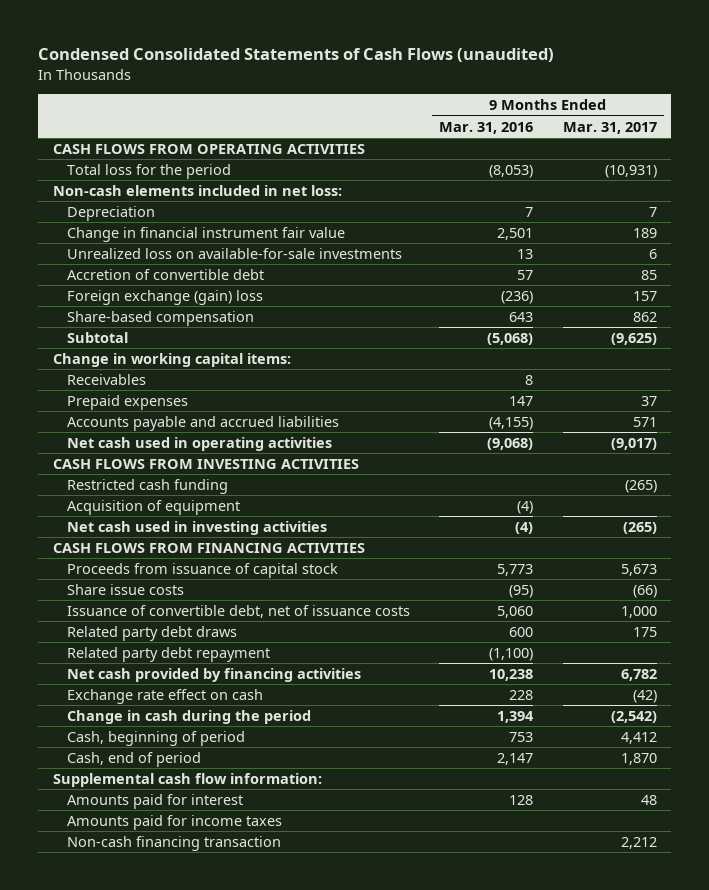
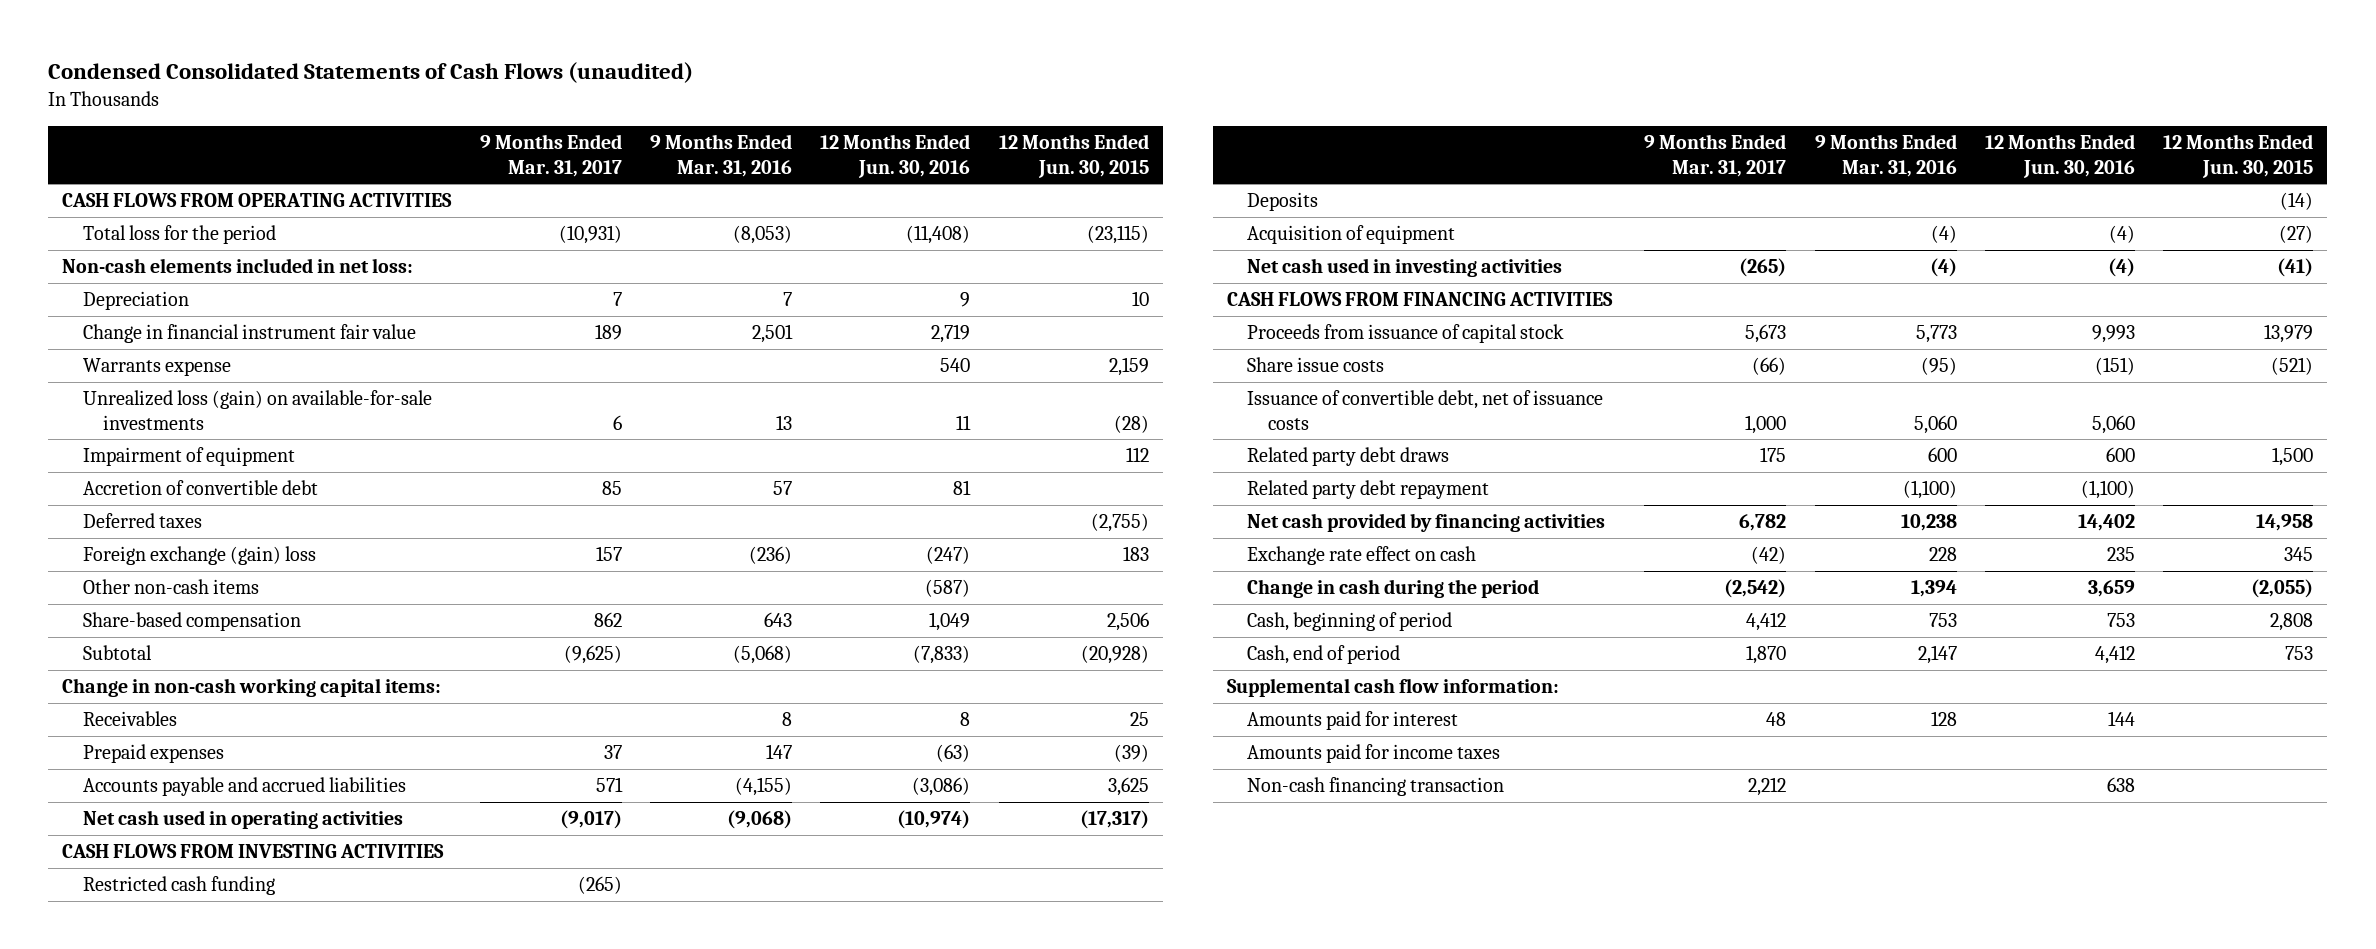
- | 9 Months Ended Mar. 31, 2016 | 9 Months Ended Mar. 31, 2017
+ | 9 Months Ended Mar. 31, 2017 | 9 Months Ended Mar. 31, 2016 | 12 Months Ended Jun. 30, 2016 | 12 Months Ended Jun. 30, 2015
- Unrealized loss on available-for-sale investments | 13 | 6
+ Warrants expense | | | 540 | 2,159
+ Unrealized loss (gain) on available-for-sale investments | 6 | 13 | 11 | (28)
+ Impairment of equipment | | | | 112
+ Deferred taxes | | | | (2,755)
+ Other non-cash items | | | (587) |
- Change in working capital items:
+ Change in non-cash working capital items:
+ Deposits | | | | (14)

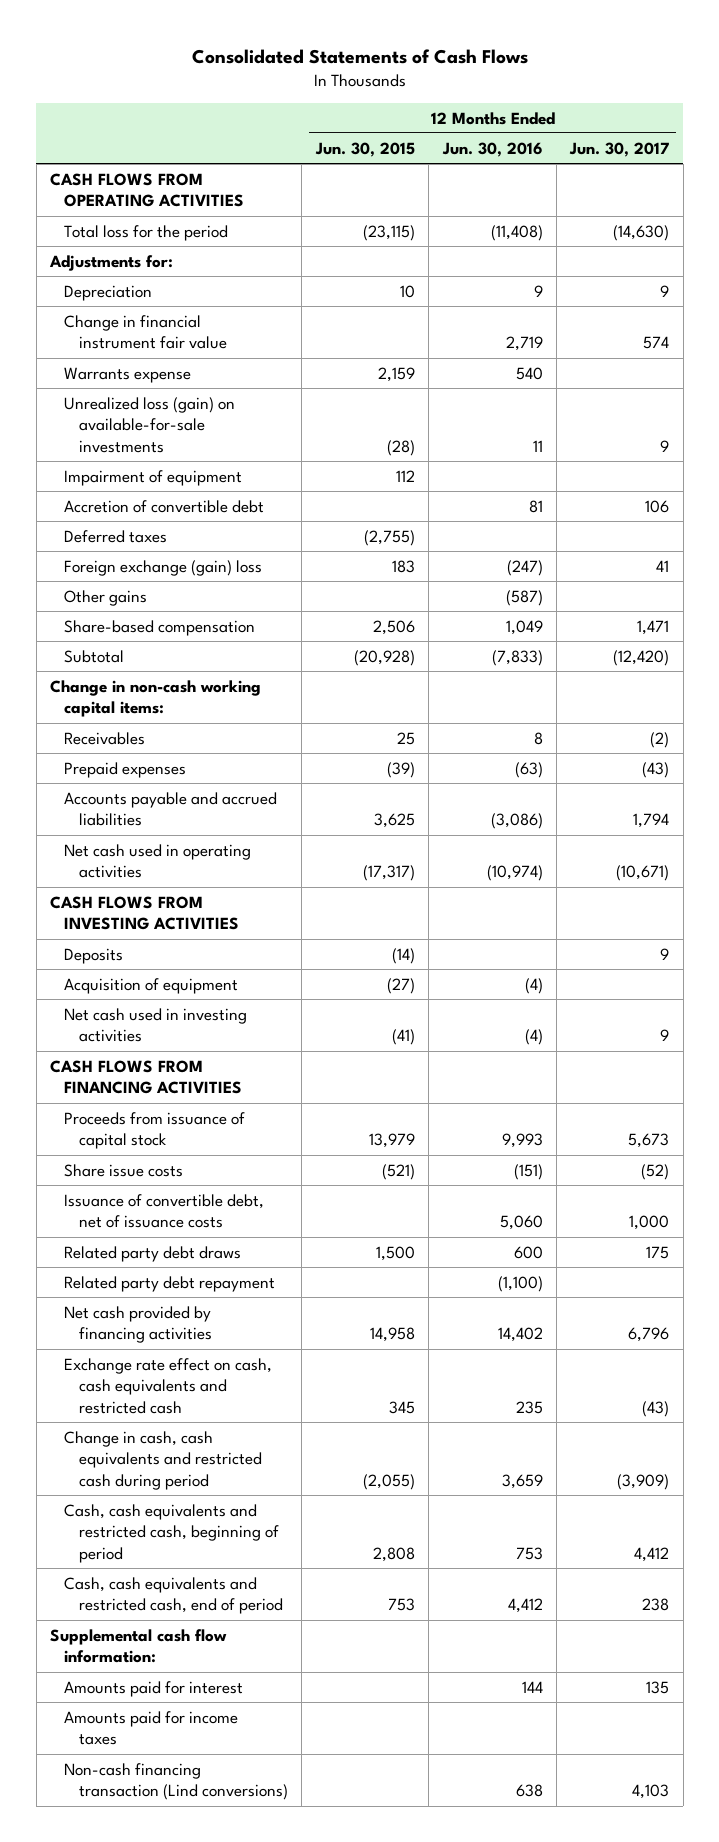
- Condensed Consolidated Statements of Cash Flows (unaudited)
+ Consolidated Statements of Cash Flows
- | 9 Months Ended Mar. 31, 2017 | 9 Months Ended Mar. 31, 2016 | 12 Months Ended Jun. 30, 2016 | 12 Months Ended Jun. 30, 2015
+ | 12 Months Ended Jun. 30, 2015 | 12 Months Ended Jun. 30, 2016 | 12 Months Ended Jun. 30, 2017
- Non-cash elements included in net loss:
+ Adjustments for:
- Other non-cash items | | | (587) |
+ Other gains | | (587) |
- Restricted cash funding | (265) | | |
- Exchange rate effect on cash | (42) | 228 | 235 | 345
- Change in cash during the period | (2,542) | 1,394 | 3,659 | (2,055)
- Cash, beginning of period | 4,412 | 753 | 753 | 2,808
- Cash, end of period | 1,870 | 2,147 | 4,412 | 753
+ Exchange rate effect on cash, cash equivalents and restricted cash | 345 | 235 | (43)
+ Change in cash, cash equivalents and restricted cash during period | (2,055) | 3,659 | (3,909)
+ Cash, cash equivalents and restricted cash, beginning of period | 2,808 | 753 | 4,412
+ Cash, cash equivalents and restricted cash, end of period | 753 | 4,412 | 238
- Non-cash financing transaction | 2,212 | | 638 |
+ Non-cash financing transaction (Lind conversions) | | 638 | 4,103

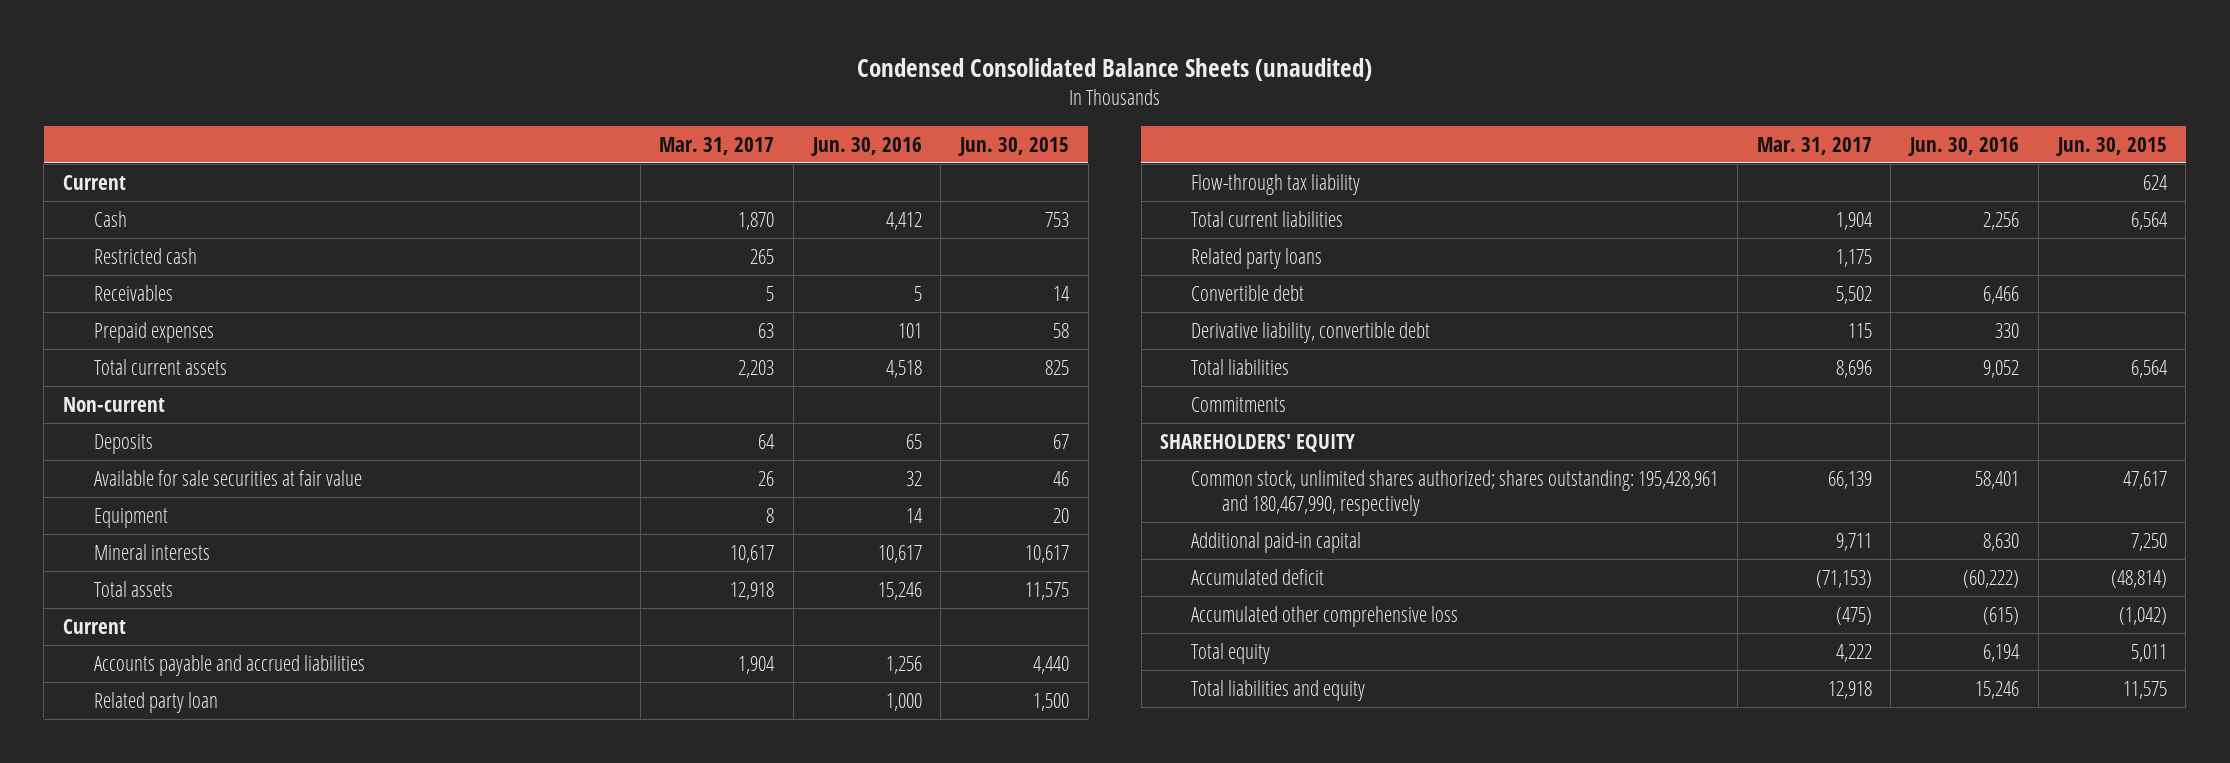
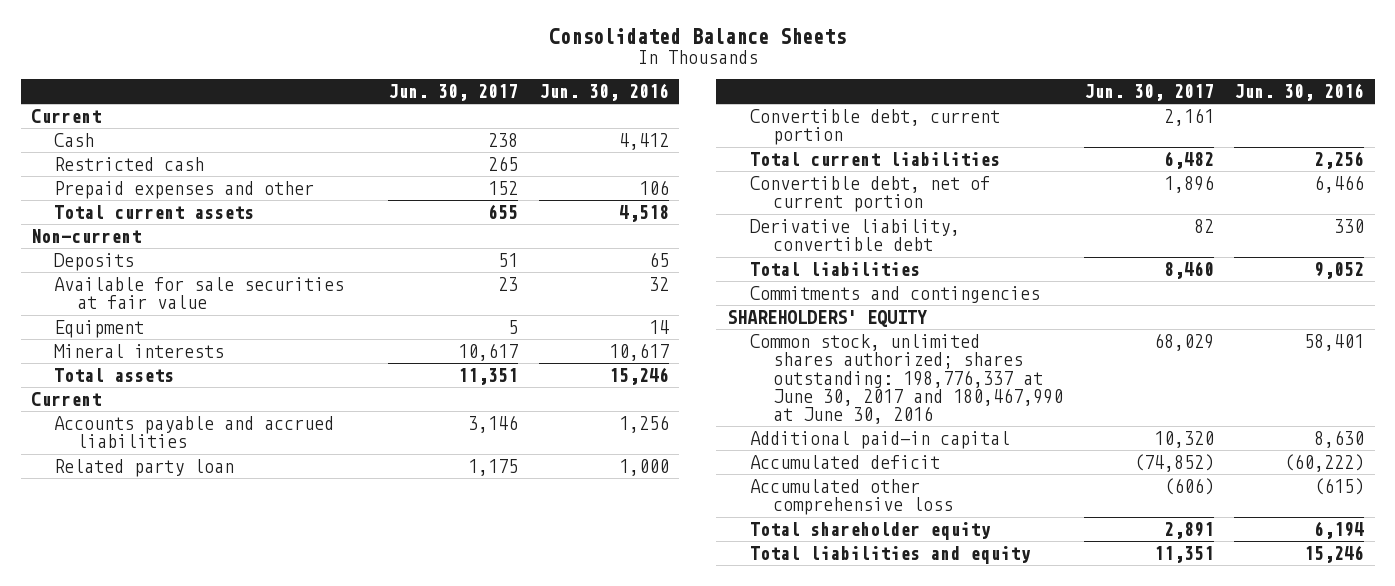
- Condensed Consolidated Balance Sheets (unaudited)
+ Consolidated Balance Sheets
- | Mar. 31, 2017 | Jun. 30, 2016 | Jun. 30, 2015
+ | Jun. 30, 2017 | Jun. 30, 2016
- Receivables | 5 | 5 | 14
- Prepaid expenses | 63 | 101 | 58
+ Prepaid expenses and other | 152 | 106
- Flow-through tax liability | | | 624
+ Convertible debt, current portion | 2,161 |
- Related party loans | 1,175 | |
- Convertible debt | 5,502 | 6,466 |
+ Convertible debt, net of current portion | 1,896 | 6,466
- Commitments
+ Commitments and contingencies
- Common stock, unlimited shares authorized; shares outstanding: 195,428,961 and 180,467,990, respectively | 66,139 | 58,401 | 47,617
+ Common stock, unlimited shares authorized; shares outstanding: 198,776,337 at June 30, 2017 and 180,467,990 at June 30, 2016 | 68,029 | 58,401
- Total equity | 4,222 | 6,194 | 5,011
+ Total shareholder equity | 2,891 | 6,194

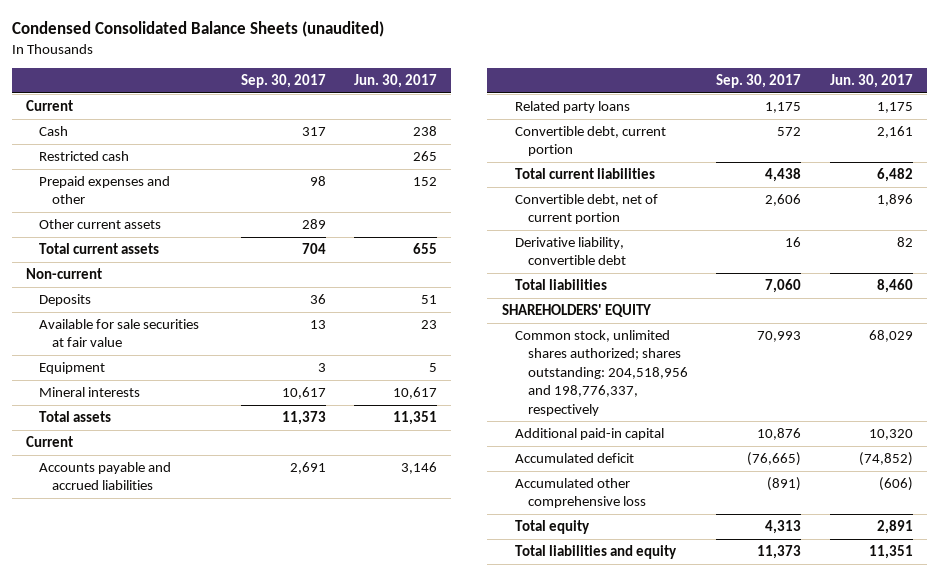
- Consolidated Balance Sheets
+ Condensed Consolidated Balance Sheets (unaudited)
- | Jun. 30, 2017 | Jun. 30, 2016
+ | Sep. 30, 2017 | Jun. 30, 2017
+ Other current assets | 289 |
- Related party loan | 1,175 | 1,000
+ Related party loans | 1,175 | 1,175
- Commitments and contingencies
- Common stock, unlimited shares authorized; shares outstanding: 198,776,337 at June 30, 2017 and 180,467,990 at June 30, 2016 | 68,029 | 58,401
+ Common stock, unlimited shares authorized; shares outstanding: 204,518,956 and 198,776,337, respectively | 70,993 | 68,029
- Total shareholder equity | 2,891 | 6,194
+ Total equity | 4,313 | 2,891

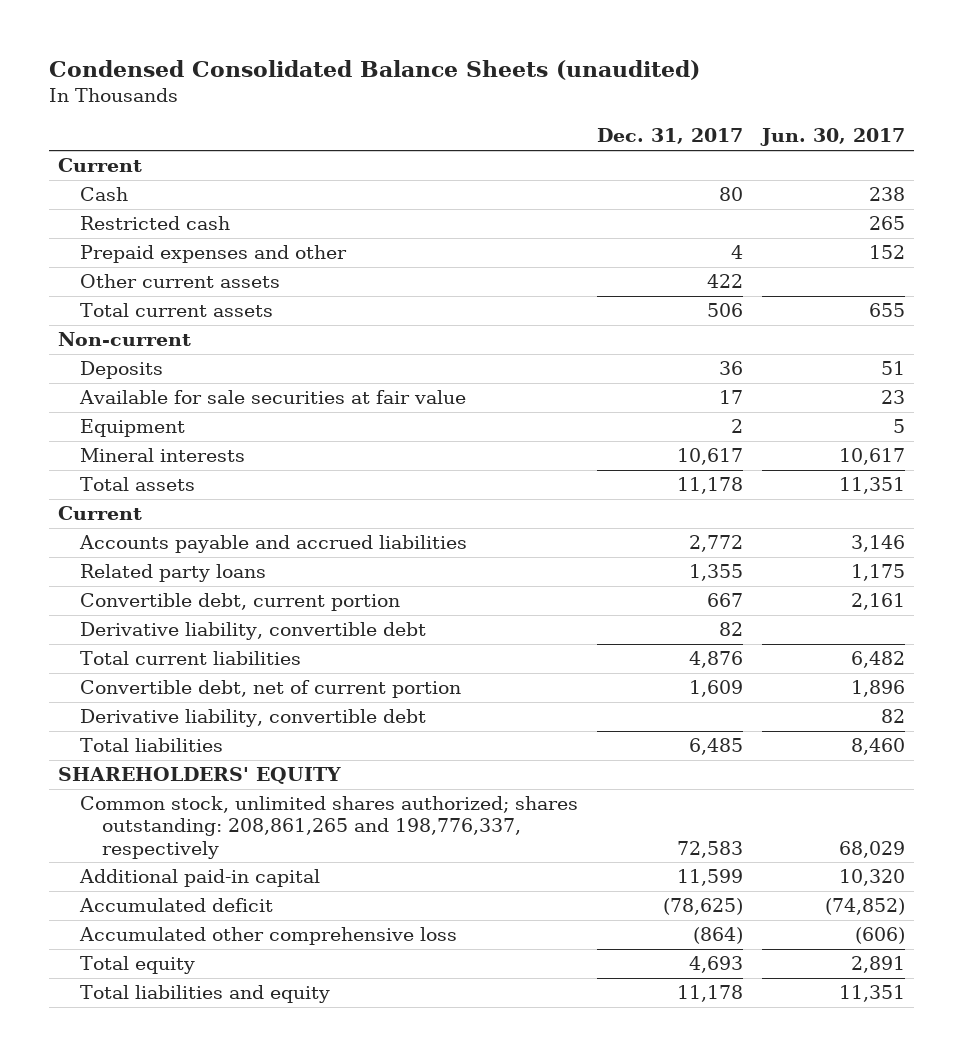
- | Sep. 30, 2017 | Jun. 30, 2017
+ | Dec. 31, 2017 | Jun. 30, 2017
+ Derivative liability, convertible debt | 82 |
- Common stock, unlimited shares authorized; shares outstanding: 204,518,956 and 198,776,337, respectively | 70,993 | 68,029
+ Common stock, unlimited shares authorized; shares outstanding: 208,861,265 and 198,776,337, respectively | 72,583 | 68,029

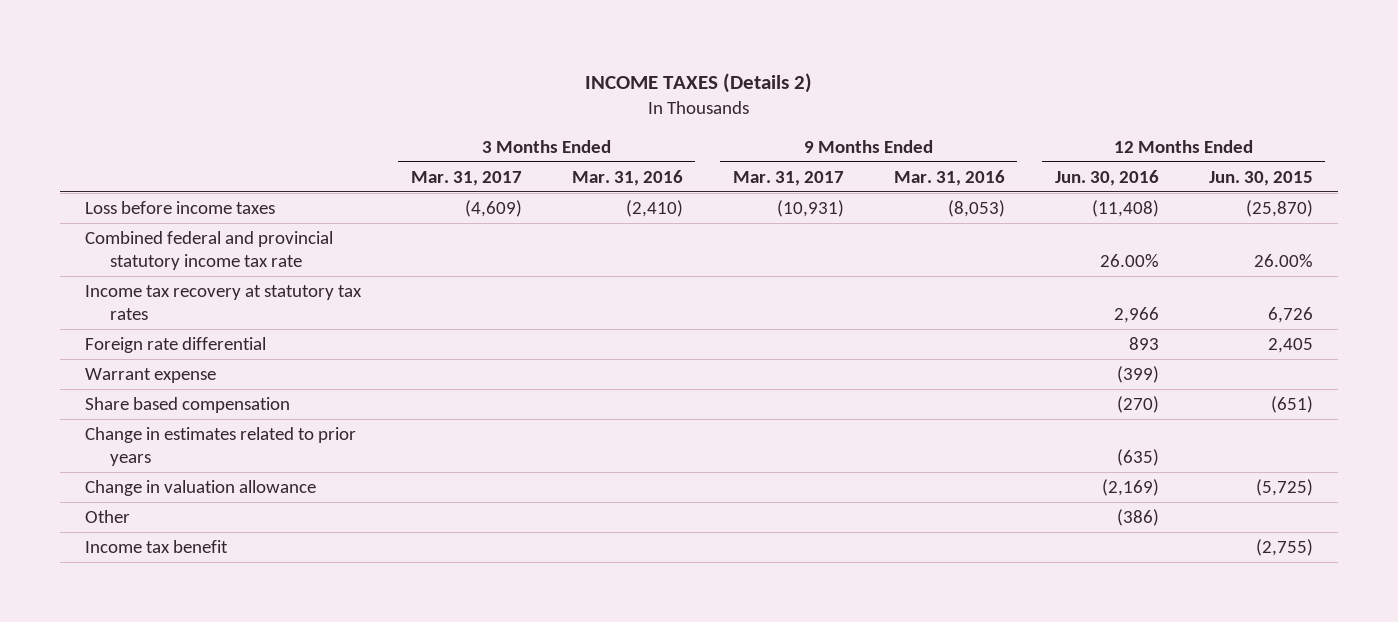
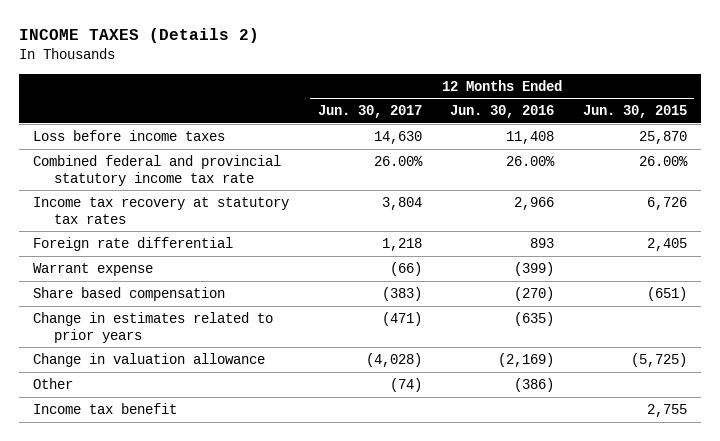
- | 3 Months Ended Mar. 31, 2017 | 3 Months Ended Mar. 31, 2016 | 9 Months Ended Mar. 31, 2017 | 9 Months Ended Mar. 31, 2016 | 12 Months Ended Jun. 30, 2016 | 12 Months Ended Jun. 30, 2015
+ | 12 Months Ended Jun. 30, 2017 | 12 Months Ended Jun. 30, 2016 | 12 Months Ended Jun. 30, 2015
- Loss before income taxes | (4,609) | (2,410) | (10,931) | (8,053) | (11,408) | (25,870)
+ Loss before income taxes | 14,630 | 11,408 | 25,870
- Income tax benefit | | | | | | (2,755)
+ Income tax benefit | | | 2,755

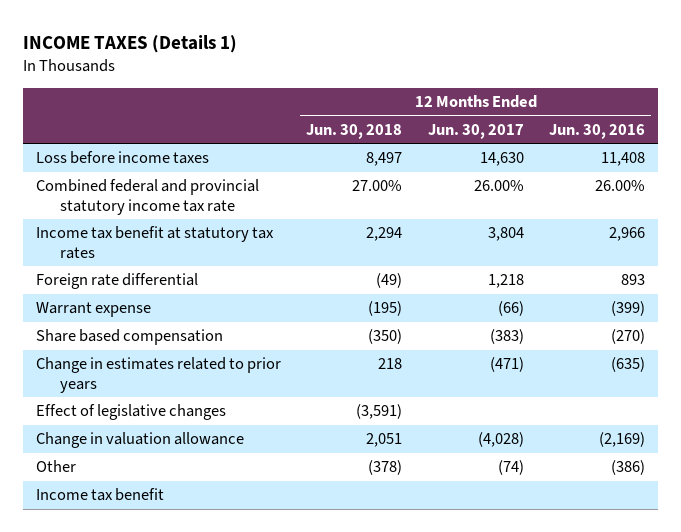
- INCOME TAXES (Details 2)
+ INCOME TAXES (Details 1)
- | 12 Months Ended Jun. 30, 2017 | 12 Months Ended Jun. 30, 2016 | 12 Months Ended Jun. 30, 2015
+ | 12 Months Ended Jun. 30, 2018 | 12 Months Ended Jun. 30, 2017 | 12 Months Ended Jun. 30, 2016
- Income tax recovery at statutory tax rates | 3,804 | 2,966 | 6,726
+ Income tax benefit at statutory tax rates | 2,294 | 3,804 | 2,966
+ Effect of legislative changes | (3,591) | |

